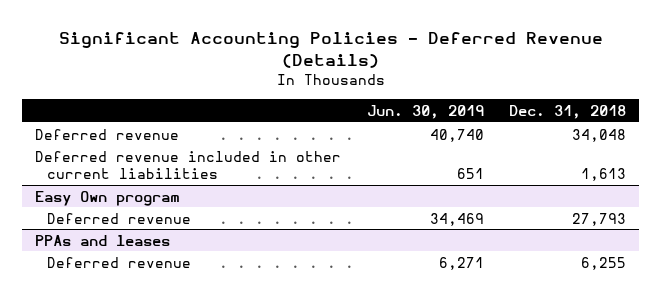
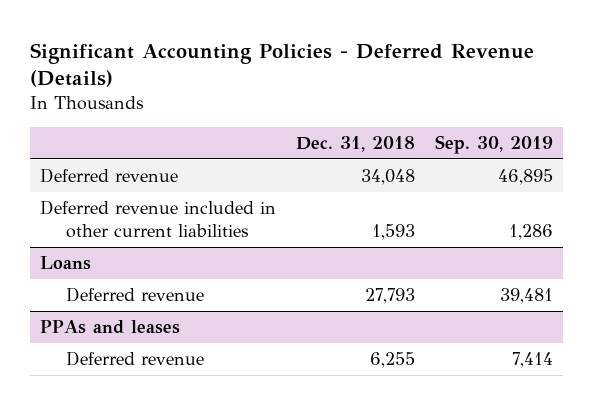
- | Jun. 30, 2019 | Dec. 31, 2018
+ | Dec. 31, 2018 | Sep. 30, 2019
- Deferred revenue included in other current liabilities | 651 | 1,613
- Easy Own program
+ Deferred revenue included in other current liabilities | 1,593 | 1,286
+ Loans

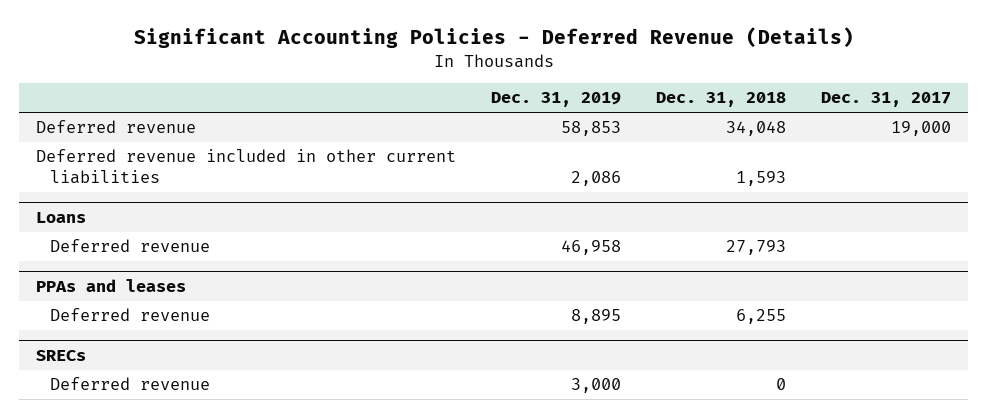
- | Dec. 31, 2018 | Sep. 30, 2019
+ | Dec. 31, 2019 | Dec. 31, 2018 | Dec. 31, 2017
+ SRECs
+ Deferred revenue | 3,000 | 0 |

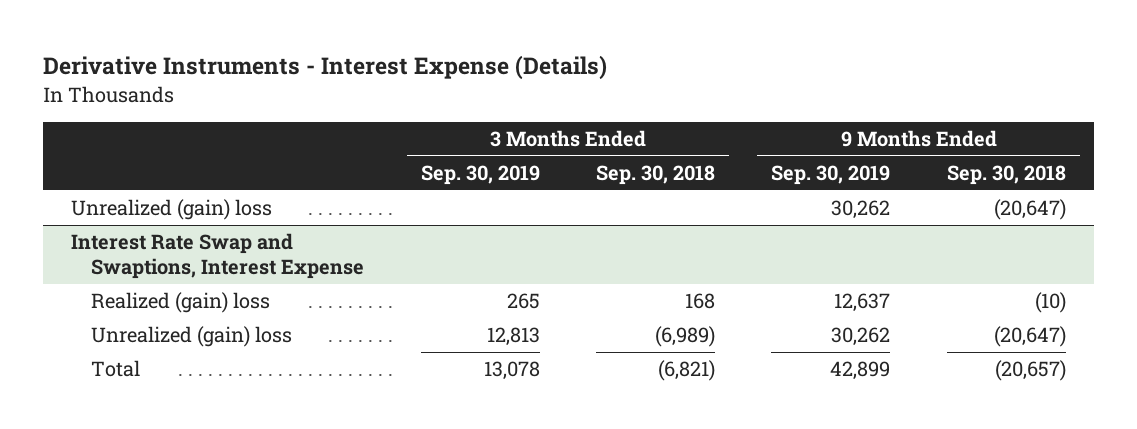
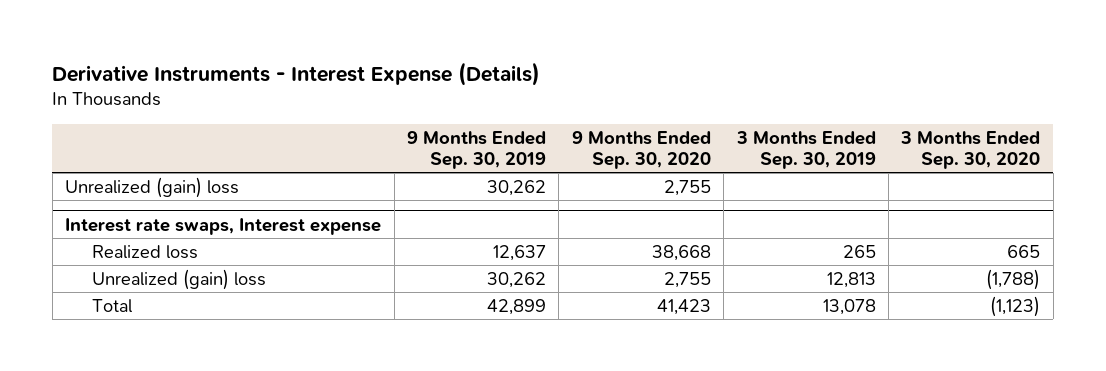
- | 3 Months Ended Sep. 30, 2019 | 3 Months Ended Sep. 30, 2018 | 9 Months Ended Sep. 30, 2019 | 9 Months Ended Sep. 30, 2018
+ | 9 Months Ended Sep. 30, 2019 | 9 Months Ended Sep. 30, 2020 | 3 Months Ended Sep. 30, 2019 | 3 Months Ended Sep. 30, 2020
- Interest Rate Swap and Swaptions, Interest Expense
- Realized (gain) loss | 265 | 168 | 12,637 | (10)
+ Interest rate swaps, Interest expense
+ Realized loss | 12,637 | 38,668 | 265 | 665

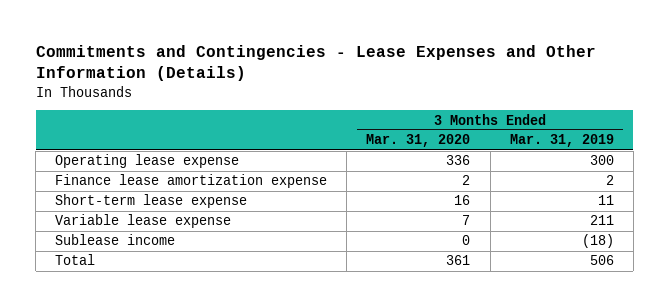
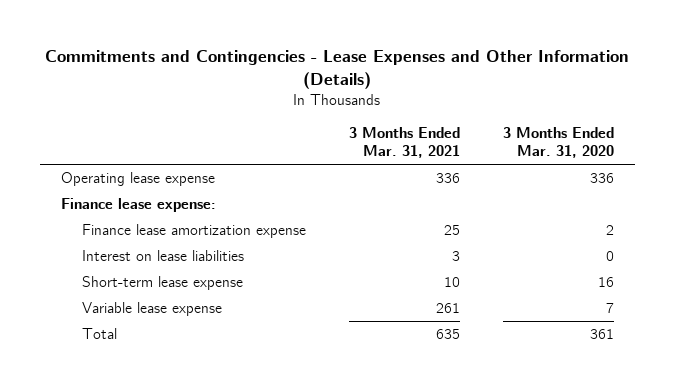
- | 3 Months Ended Mar. 31, 2020 | 3 Months Ended Mar. 31, 2019
+ | 3 Months Ended Mar. 31, 2021 | 3 Months Ended Mar. 31, 2020
+ Finance lease expense:
+ Interest on lease liabilities | 3 | 0
- Sublease income | 0 | (18)

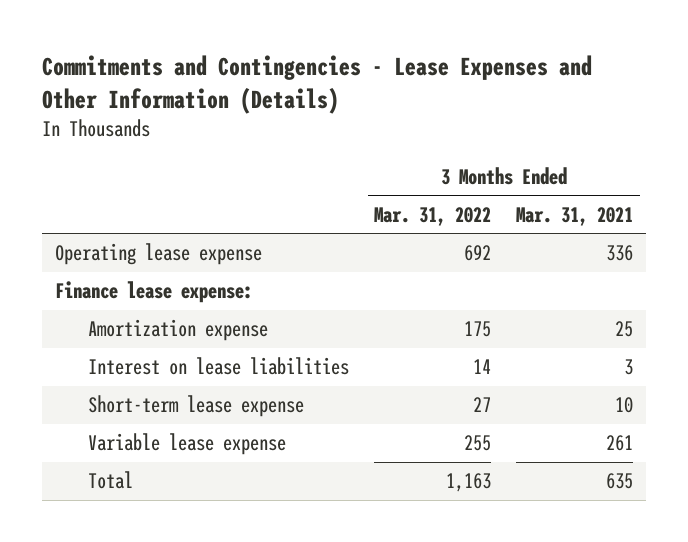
- | 3 Months Ended Mar. 31, 2021 | 3 Months Ended Mar. 31, 2020
+ | 3 Months Ended Mar. 31, 2022 | 3 Months Ended Mar. 31, 2021
- Finance lease amortization expense | 25 | 2
+ Amortization expense | 175 | 25

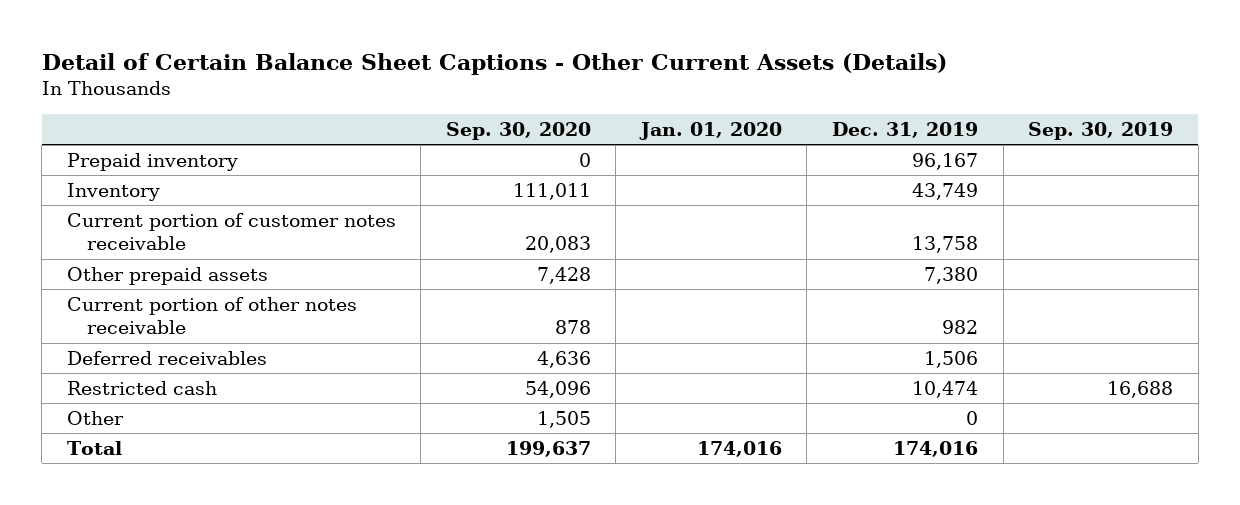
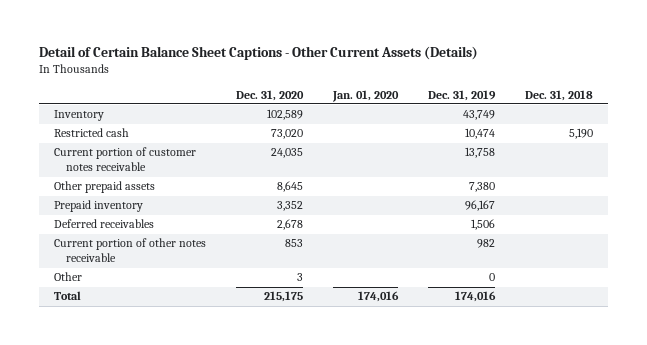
- | Sep. 30, 2020 | Jan. 01, 2020 | Dec. 31, 2019 | Sep. 30, 2019
+ | Dec. 31, 2020 | Jan. 01, 2020 | Dec. 31, 2019 | Dec. 31, 2018
moved up: Restricted cash | 73,020 | | 10,474 | 5,190
moved down: Prepaid inventory | 3,352 | | 96,167 |
moved down: Current portion of other notes receivable | 853 | | 982 |

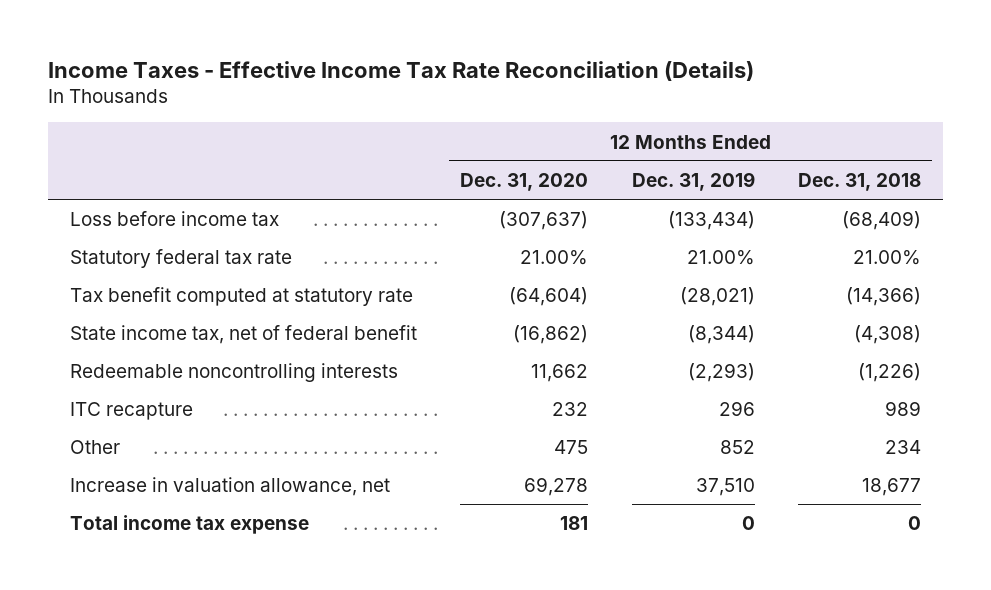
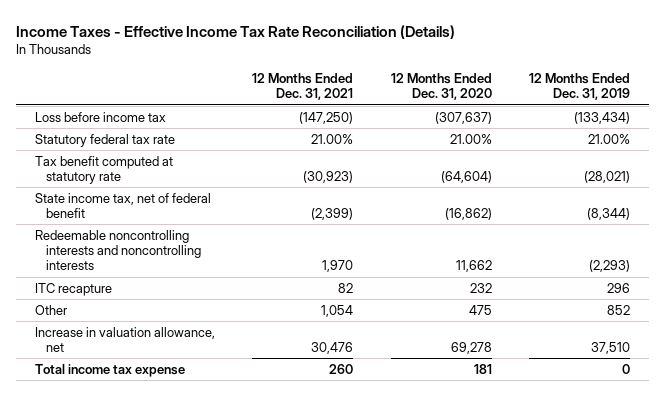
- | 12 Months Ended Dec. 31, 2020 | 12 Months Ended Dec. 31, 2019 | 12 Months Ended Dec. 31, 2018
+ | 12 Months Ended Dec. 31, 2021 | 12 Months Ended Dec. 31, 2020 | 12 Months Ended Dec. 31, 2019
- Redeemable noncontrolling interests | 11,662 | (2,293) | (1,226)
+ Redeemable noncontrolling interests and noncontrolling interests | 1,970 | 11,662 | (2,293)

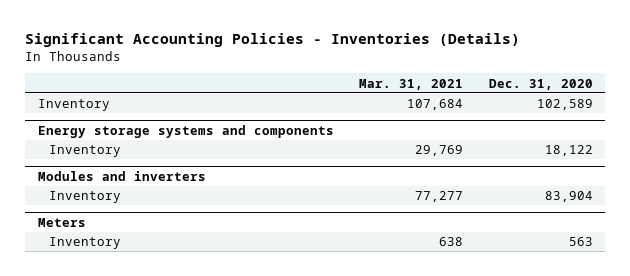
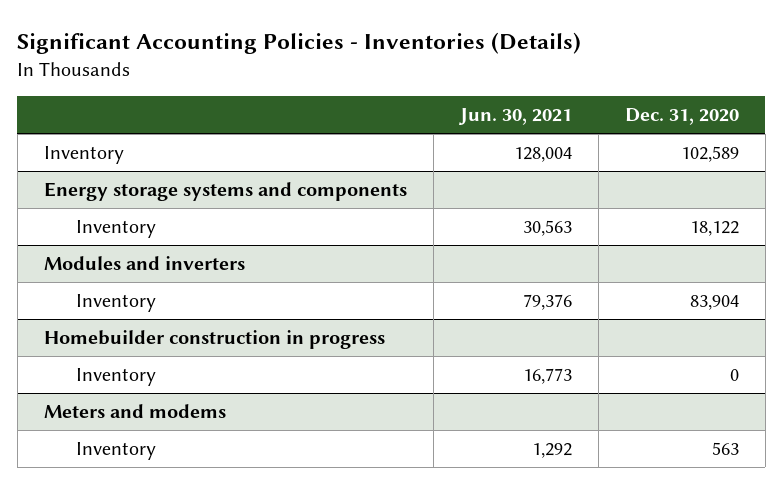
- | Mar. 31, 2021 | Dec. 31, 2020
+ | Jun. 30, 2021 | Dec. 31, 2020
- Meters
+ Homebuilder construction in progress
+ Inventory | 16,773 | 0
+ Meters and modems

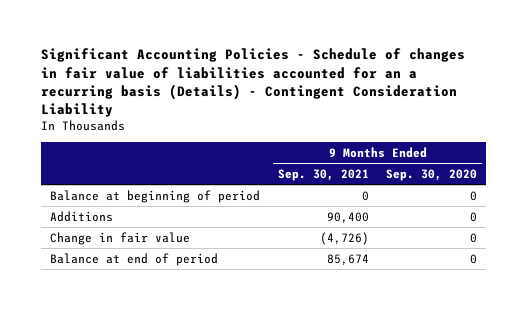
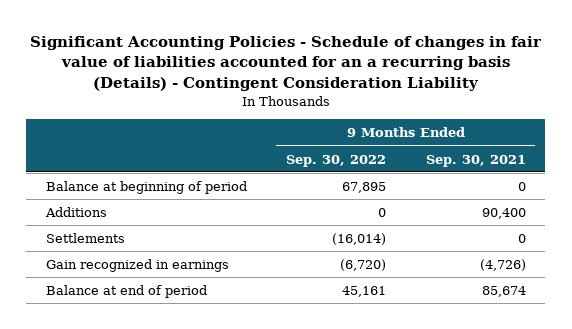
- | 9 Months Ended Sep. 30, 2021 | 9 Months Ended Sep. 30, 2020
+ | 9 Months Ended Sep. 30, 2022 | 9 Months Ended Sep. 30, 2021
- Change in fair value | (4,726) | 0
+ Settlements | (16,014) | 0
+ Gain recognized in earnings | (6,720) | (4,726)

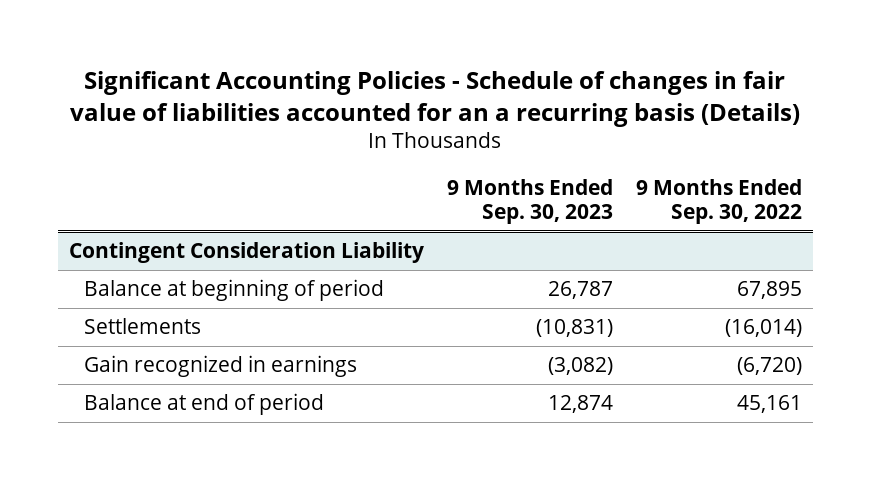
- Significant Accounting Policies - Schedule of changes in fair value of liabilities accounted for an a recurring basis (Details) - Contingent Consideration Liability
+ Significant Accounting Policies - Schedule of changes in fair value of liabilities accounted for an a recurring basis (Details)
- | 9 Months Ended Sep. 30, 2022 | 9 Months Ended Sep. 30, 2021
+ | 9 Months Ended Sep. 30, 2023 | 9 Months Ended Sep. 30, 2022
+ Contingent Consideration Liability
- Additions | 0 | 90,400

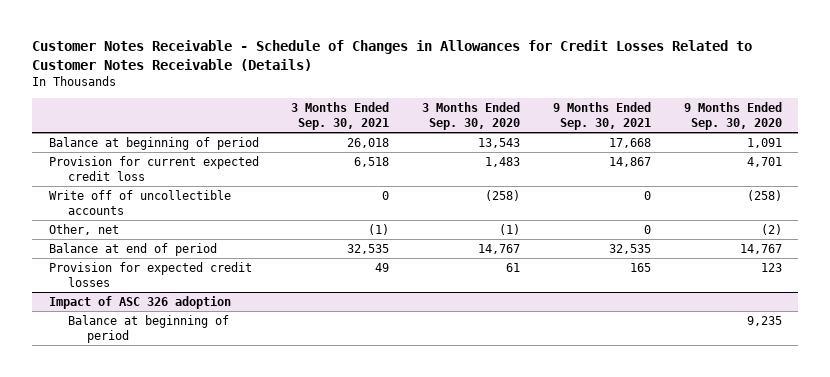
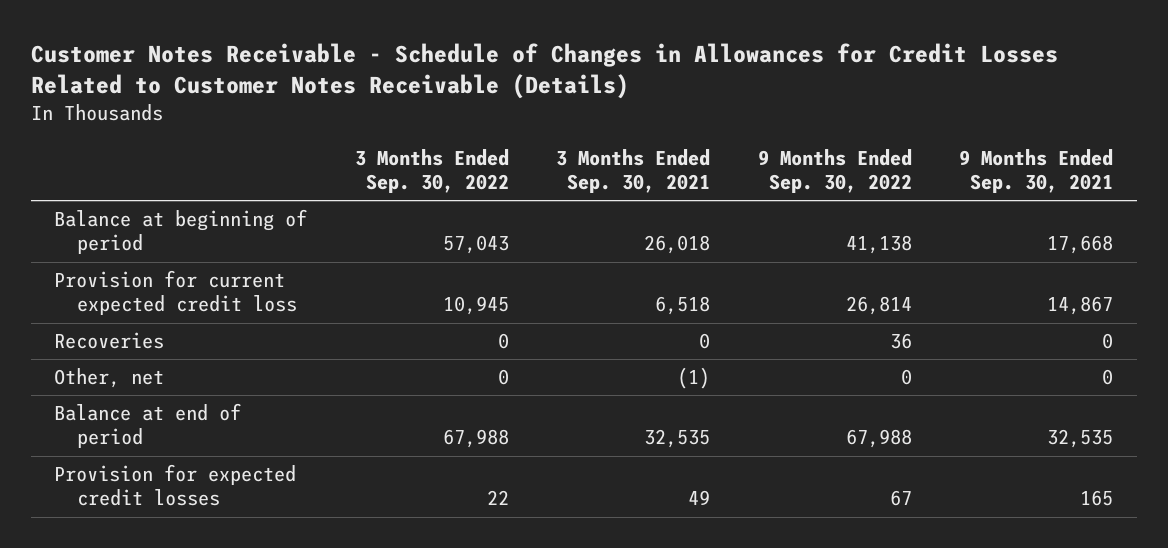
- | 3 Months Ended Sep. 30, 2021 | 3 Months Ended Sep. 30, 2020 | 9 Months Ended Sep. 30, 2021 | 9 Months Ended Sep. 30, 2020
+ | 3 Months Ended Sep. 30, 2022 | 3 Months Ended Sep. 30, 2021 | 9 Months Ended Sep. 30, 2022 | 9 Months Ended Sep. 30, 2021
- Write off of uncollectible accounts | 0 | (258) | 0 | (258)
+ Recoveries | 0 | 0 | 36 | 0
- Impact of ASC 326 adoption
- Balance at beginning of period | | | | 9,235

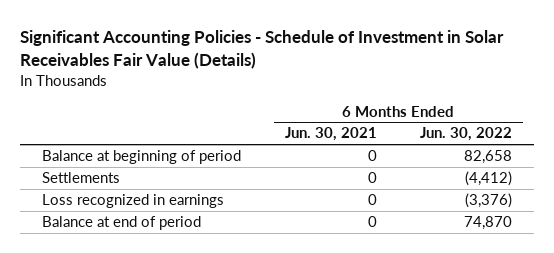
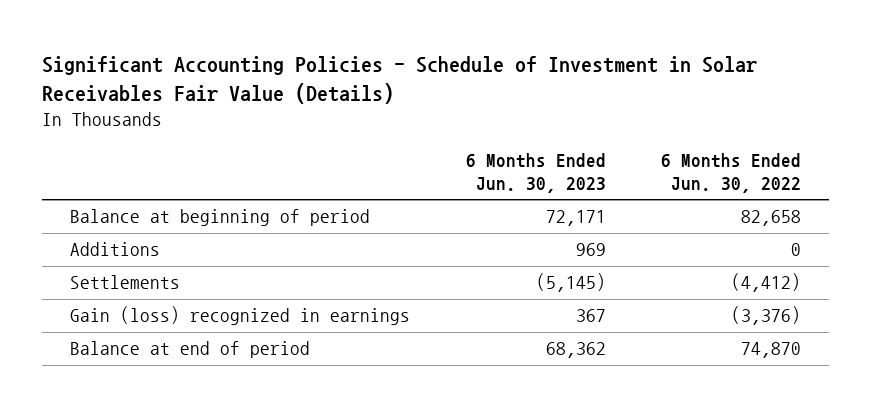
- | 6 Months Ended Jun. 30, 2021 | 6 Months Ended Jun. 30, 2022
+ | 6 Months Ended Jun. 30, 2023 | 6 Months Ended Jun. 30, 2022
+ Additions | 969 | 0
- Loss recognized in earnings | 0 | (3,376)
+ Gain (loss) recognized in earnings | 367 | (3,376)

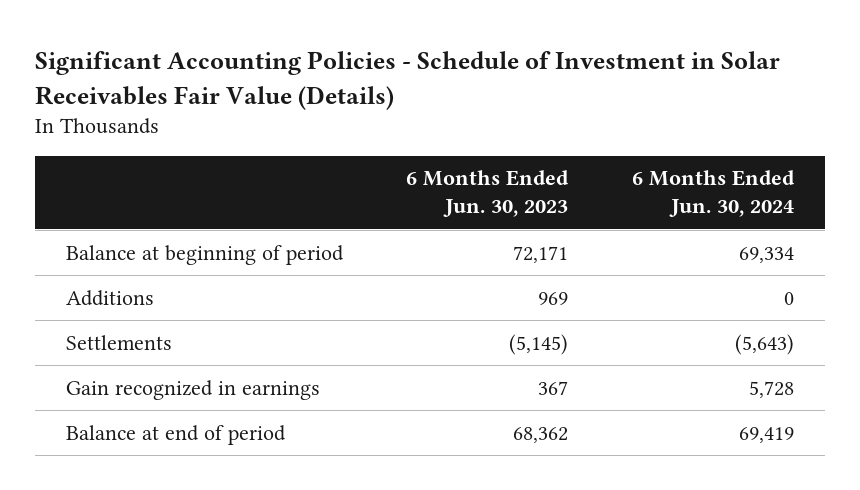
- | 6 Months Ended Jun. 30, 2023 | 6 Months Ended Jun. 30, 2022
+ | 6 Months Ended Jun. 30, 2023 | 6 Months Ended Jun. 30, 2024
- Gain (loss) recognized in earnings | 367 | (3,376)
+ Gain recognized in earnings | 367 | 5,728

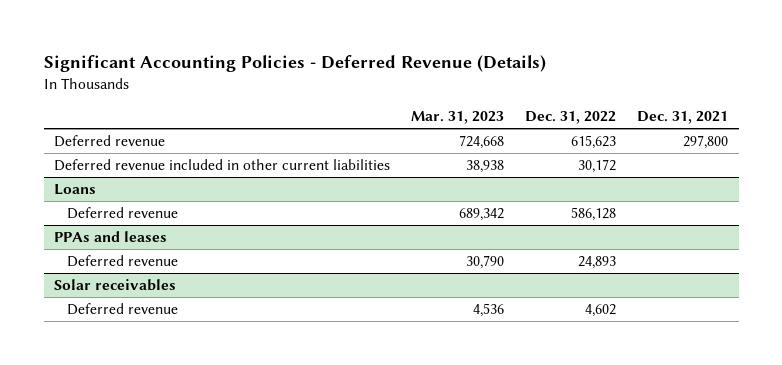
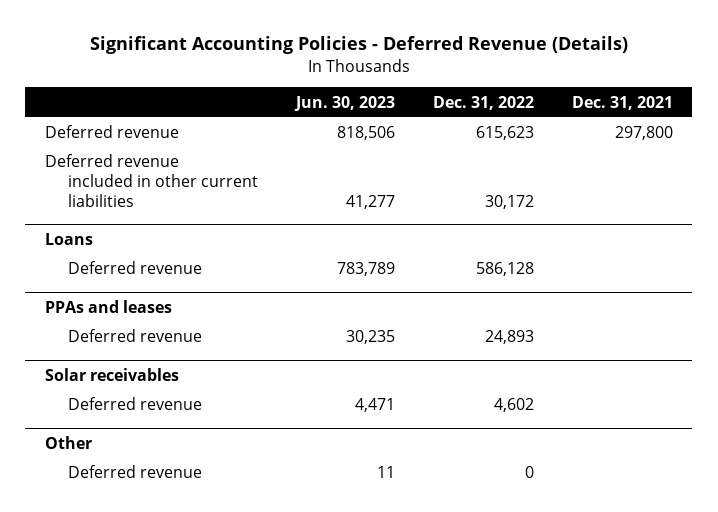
- | Mar. 31, 2023 | Dec. 31, 2022 | Dec. 31, 2021
+ | Jun. 30, 2023 | Dec. 31, 2022 | Dec. 31, 2021
+ Other
+ Deferred revenue | 11 | 0 |

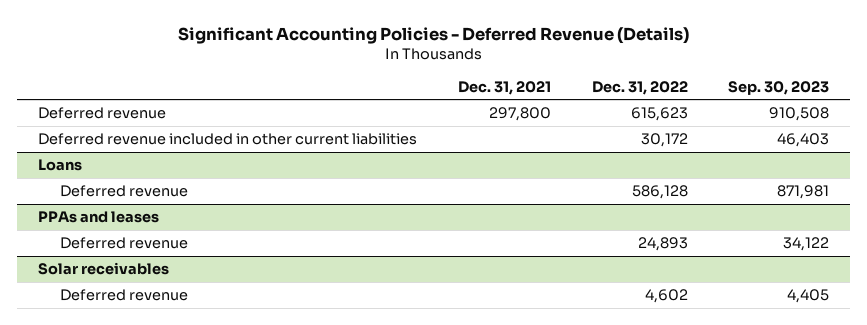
- | Jun. 30, 2023 | Dec. 31, 2022 | Dec. 31, 2021
+ | Dec. 31, 2021 | Dec. 31, 2022 | Sep. 30, 2023
- Other
- Deferred revenue | 11 | 0 |

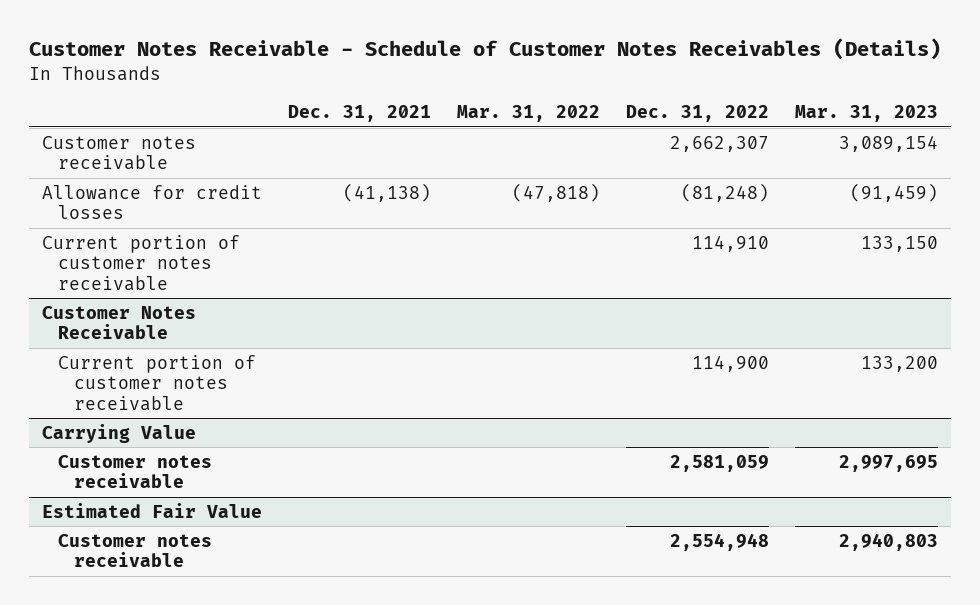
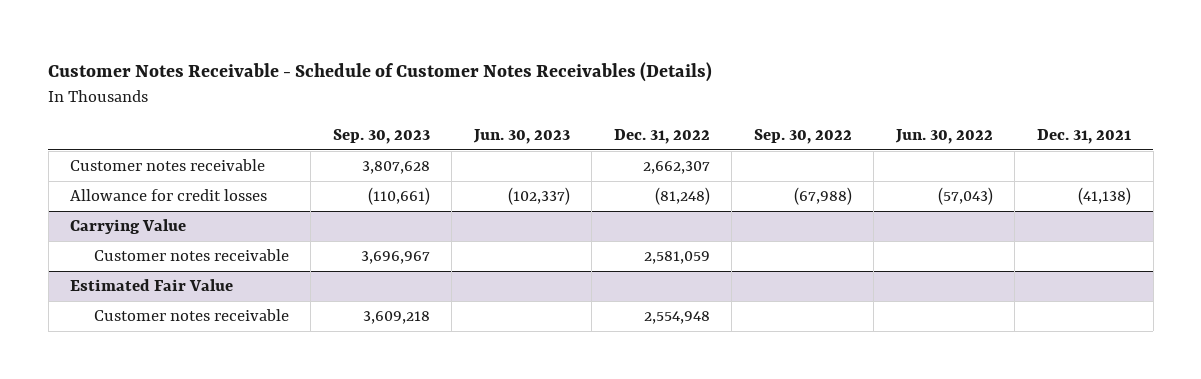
- | Dec. 31, 2021 | Mar. 31, 2022 | Dec. 31, 2022 | Mar. 31, 2023
+ | Sep. 30, 2023 | Jun. 30, 2023 | Dec. 31, 2022 | Sep. 30, 2022 | Jun. 30, 2022 | Dec. 31, 2021
- Current portion of customer notes receivable | | | 114,910 | 133,150
- Customer Notes Receivable
- Current portion of customer notes receivable | | | 114,900 | 133,200

